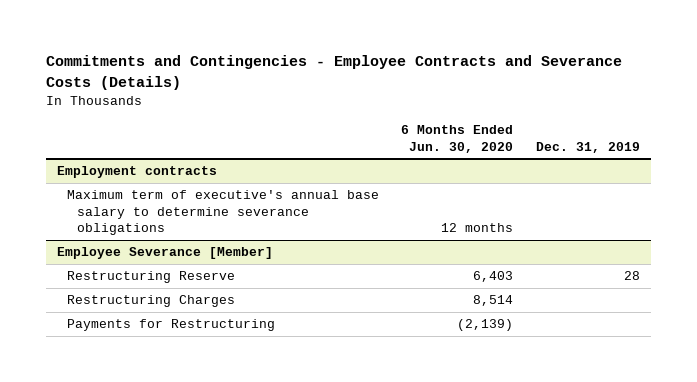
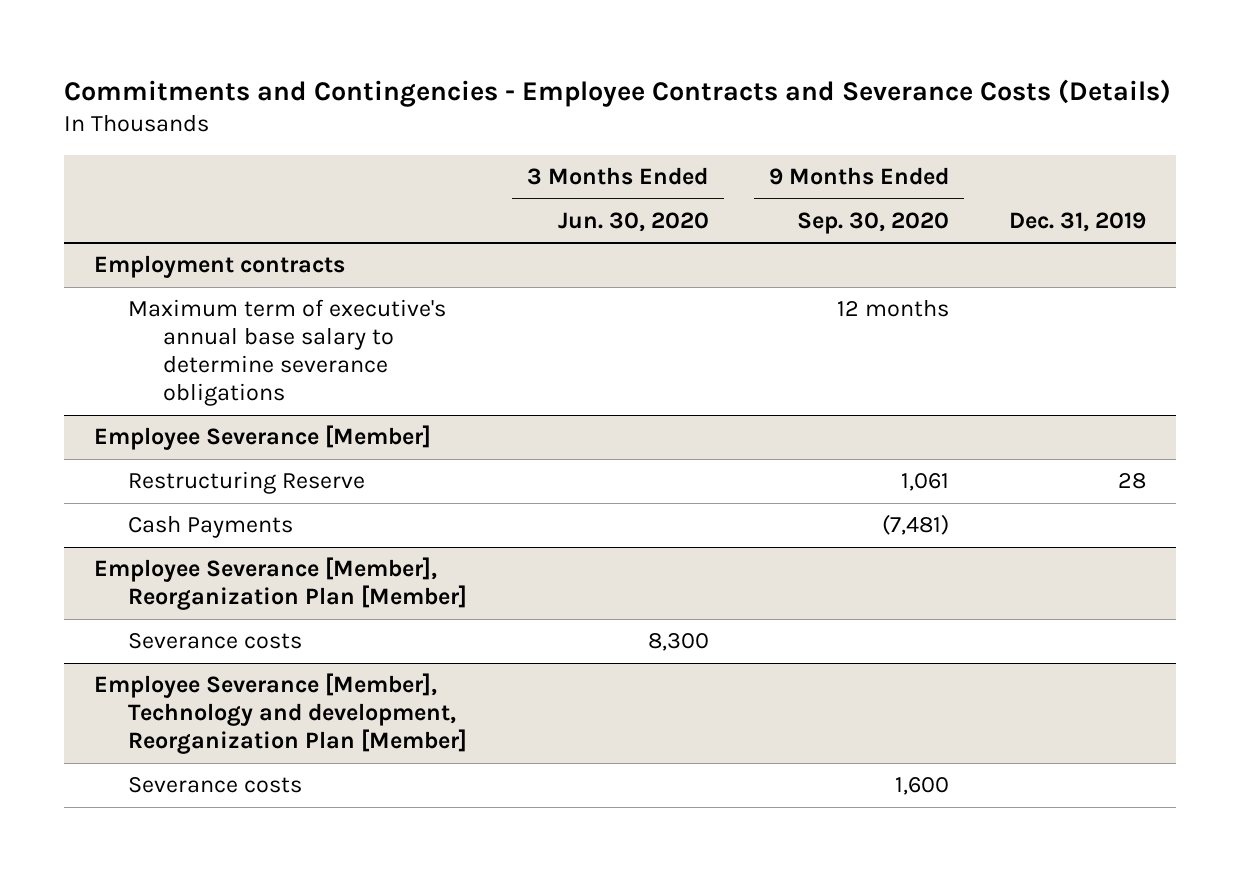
- | 6 Months Ended Jun. 30, 2020 | Dec. 31, 2019
+ | 3 Months Ended Jun. 30, 2020 | 9 Months Ended Sep. 30, 2020 | Dec. 31, 2019
@ Employee Severance [Member]
- Restructuring Charges | 8,514 |
- Payments for Restructuring | (2,139) |
+ Cash Payments | | (7,481) |
+ Employee Severance [Member], Reorganization Plan [Member]
+ Severance costs | 8,300 | |
+ Employee Severance [Member], Technology and development, Reorganization Plan [Member]
+ Severance costs | | 1,600 |

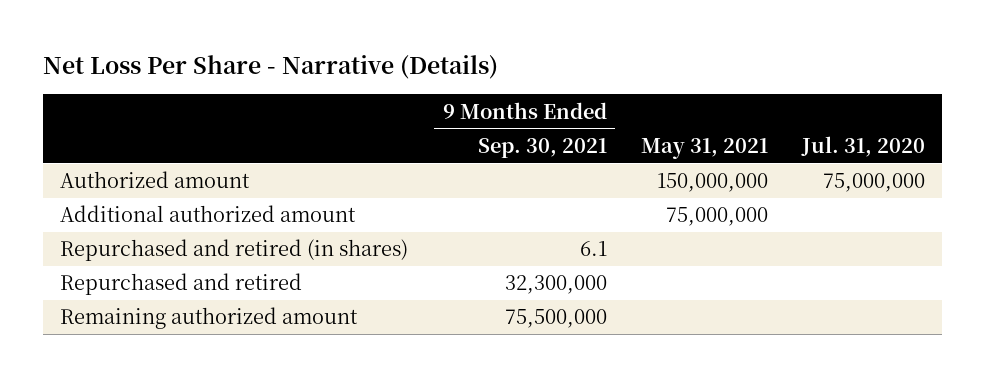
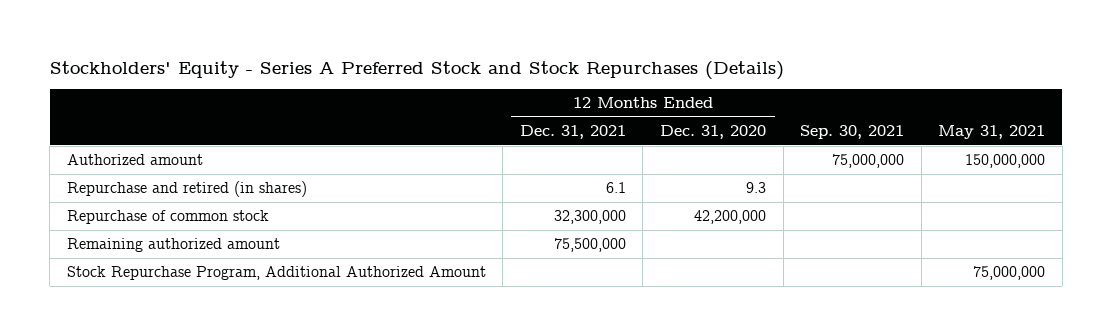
- Net Loss Per Share - Narrative (Details)
+ Stockholders' Equity - Series A Preferred Stock and Stock Repurchases (Details)
- | 9 Months Ended Sep. 30, 2021 | May 31, 2021 | Jul. 31, 2020
+ | 12 Months Ended Dec. 31, 2021 | 12 Months Ended Dec. 31, 2020 | Sep. 30, 2021 | May 31, 2021
- Additional authorized amount | | 75,000,000 |
- Repurchased and retired (in shares) | 6.1 | |
- Repurchased and retired | 32,300,000 | |
+ Repurchase and retired (in shares) | 6.1 | 9.3 | |
+ Repurchase of common stock | 32,300,000 | 42,200,000 | |
+ Stock Repurchase Program, Additional Authorized Amount | | | | 75,000,000

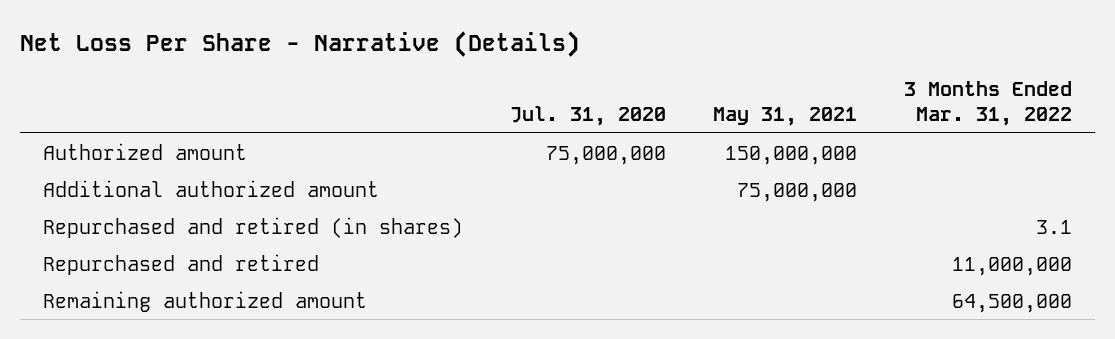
- Stockholders' Equity - Series A Preferred Stock and Stock Repurchases (Details)
+ Net Loss Per Share - Narrative (Details)
- | 12 Months Ended Dec. 31, 2021 | 12 Months Ended Dec. 31, 2020 | Sep. 30, 2021 | May 31, 2021
+ | Jul. 31, 2020 | May 31, 2021 | 3 Months Ended Mar. 31, 2022
- Repurchase and retired (in shares) | 6.1 | 9.3 | |
- Repurchase of common stock | 32,300,000 | 42,200,000 | |
+ Additional authorized amount | | 75,000,000 |
+ Repurchased and retired (in shares) | | | 3.1
+ Repurchased and retired | | | 11,000,000
- Stock Repurchase Program, Additional Authorized Amount | | | | 75,000,000

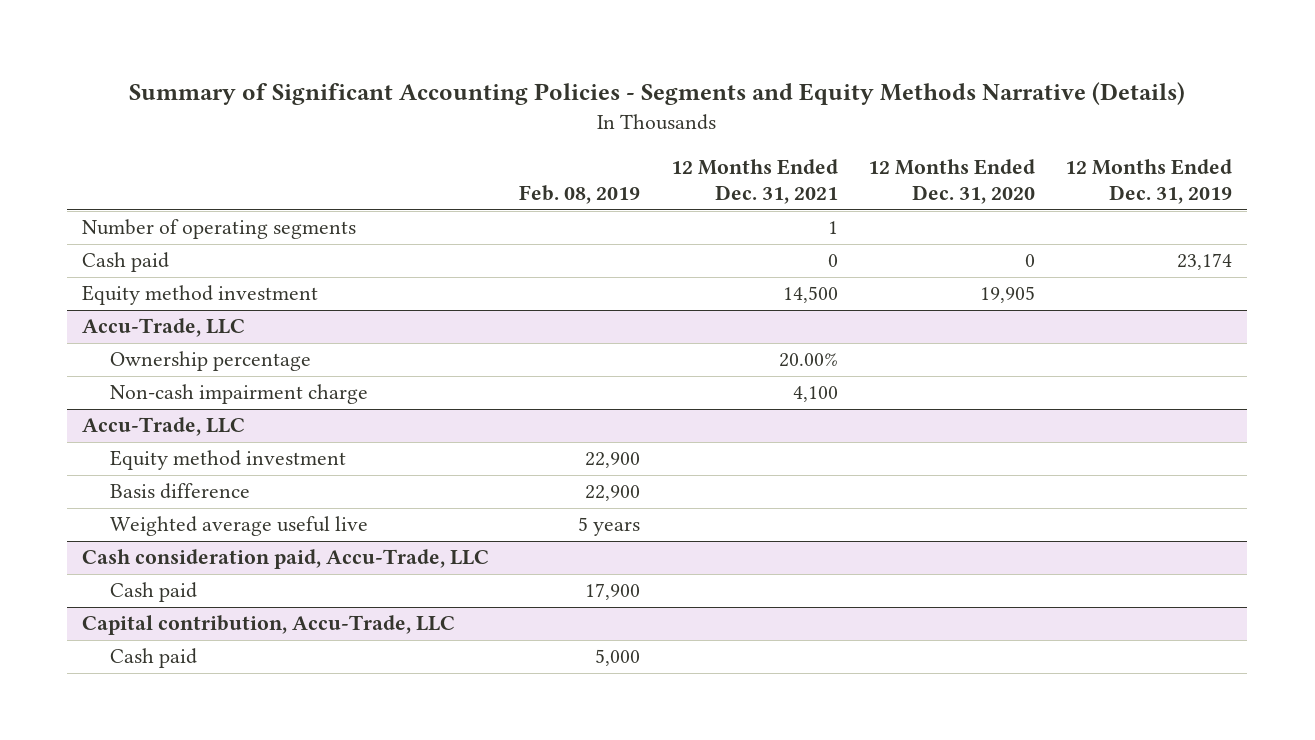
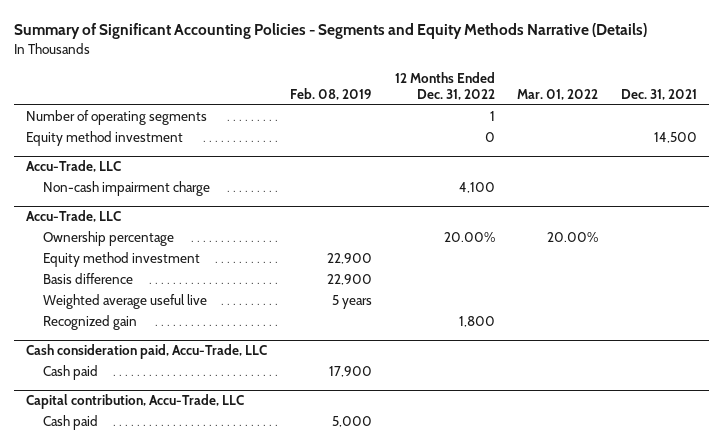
- | Feb. 08, 2019 | 12 Months Ended Dec. 31, 2021 | 12 Months Ended Dec. 31, 2020 | 12 Months Ended Dec. 31, 2019
+ | Feb. 08, 2019 | 12 Months Ended Dec. 31, 2022 | Mar. 01, 2022 | Dec. 31, 2021
- Cash paid | | 0 | 0 | 23,174
@ Accu-Trade, LLC
moved down: Ownership percentage | | 20.00% | 20.00% |
+ Recognized gain | | 1,800 | |

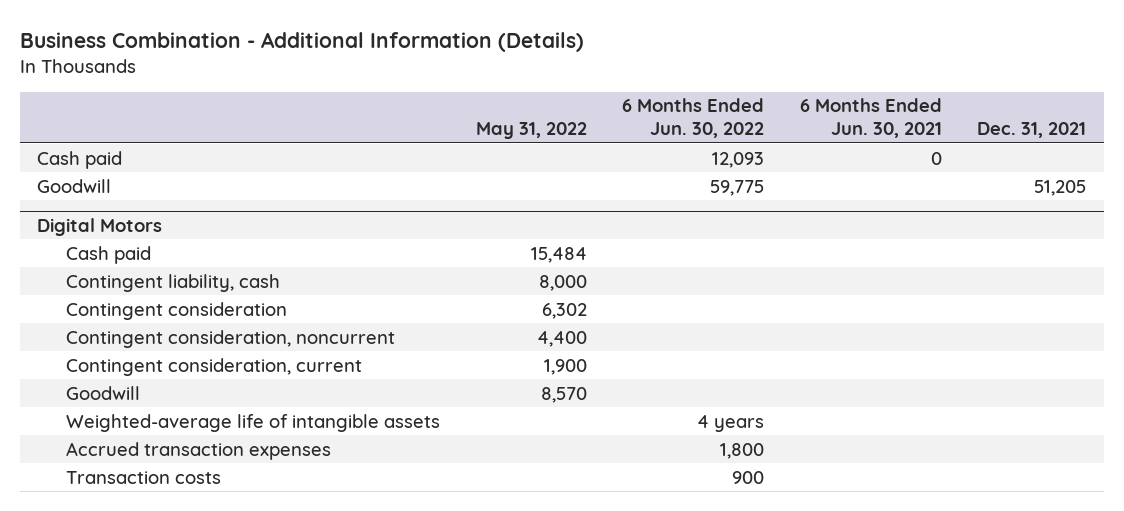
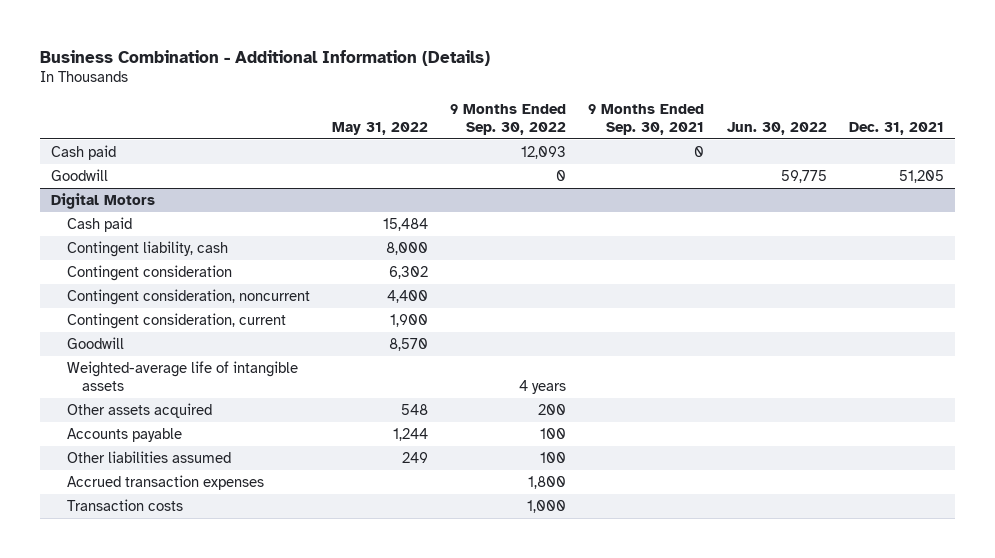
- | May 31, 2022 | 6 Months Ended Jun. 30, 2022 | 6 Months Ended Jun. 30, 2021 | Dec. 31, 2021
+ | May 31, 2022 | 9 Months Ended Sep. 30, 2022 | 9 Months Ended Sep. 30, 2021 | Jun. 30, 2022 | Dec. 31, 2021
@ Digital Motors
+ Other assets acquired | 548 | 200 | | |
+ Accounts payable | 1,244 | 100 | | |
+ Other liabilities assumed | 249 | 100 | | |

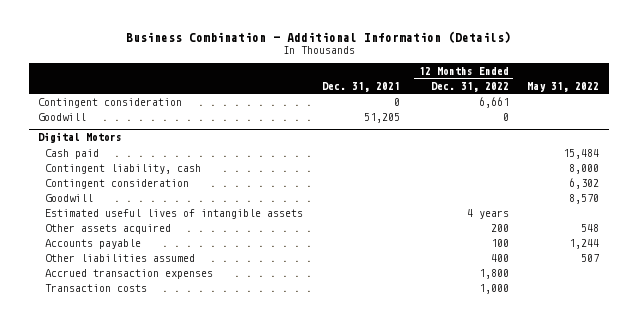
- | May 31, 2022 | 9 Months Ended Sep. 30, 2022 | 9 Months Ended Sep. 30, 2021 | Jun. 30, 2022 | Dec. 31, 2021
+ | Dec. 31, 2021 | 12 Months Ended Dec. 31, 2022 | May 31, 2022
- Cash paid | | 12,093 | 0 | |
+ Contingent consideration | 0 | 6,661 |
@ Digital Motors
- Contingent consideration, noncurrent | 4,400 | | | |
- Contingent consideration, current | 1,900 | | | |
- Weighted-average life of intangible assets | | 4 years | | |
+ Estimated useful lives of intangible assets | | 4 years |
- Other liabilities assumed | 249 | 100 | | |
+ Other liabilities assumed | | 400 | 507

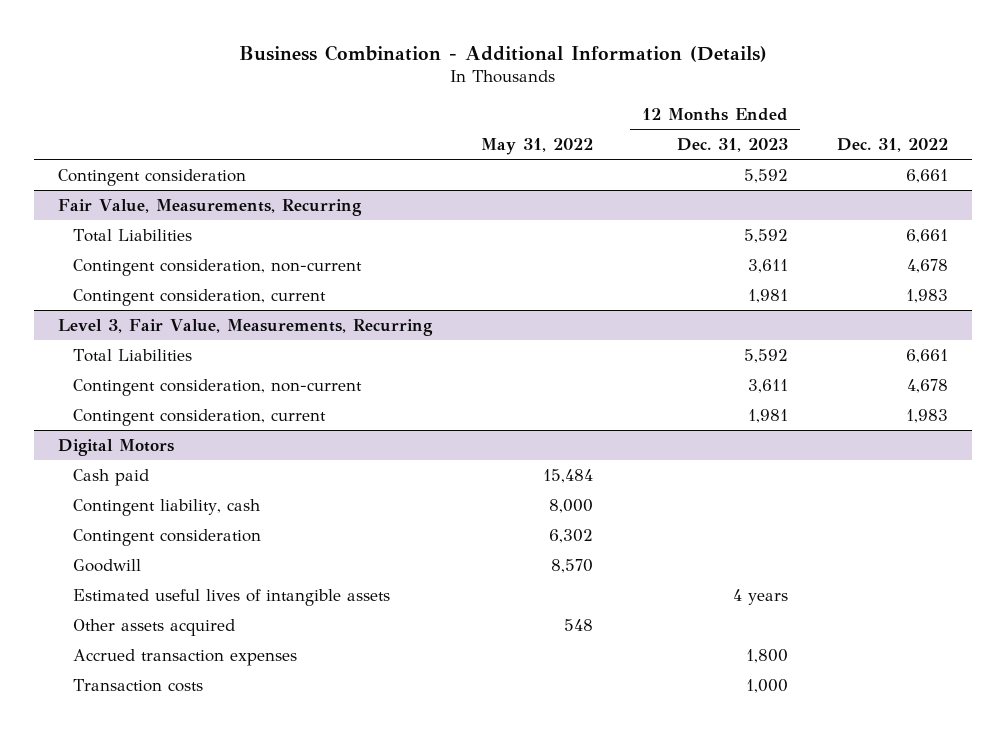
- | Dec. 31, 2021 | 12 Months Ended Dec. 31, 2022 | May 31, 2022
+ | May 31, 2022 | 12 Months Ended Dec. 31, 2023 | Dec. 31, 2022
- Goodwill | 51,205 | 0 |
+ Fair Value, Measurements, Recurring
+ Total Liabilities | | 5,592 | 6,661
+ Contingent consideration, non-current | | 3,611 | 4,678
+ Contingent consideration, current | | 1,981 | 1,983
+ Level 3, Fair Value, Measurements, Recurring
+ Total Liabilities | | 5,592 | 6,661
+ Contingent consideration, non-current | | 3,611 | 4,678
+ Contingent consideration, current | | 1,981 | 1,983
@ Digital Motors
- Accounts payable | | 100 | 1,244
- Other liabilities assumed | | 400 | 507

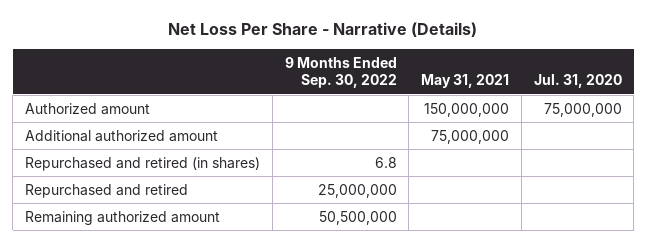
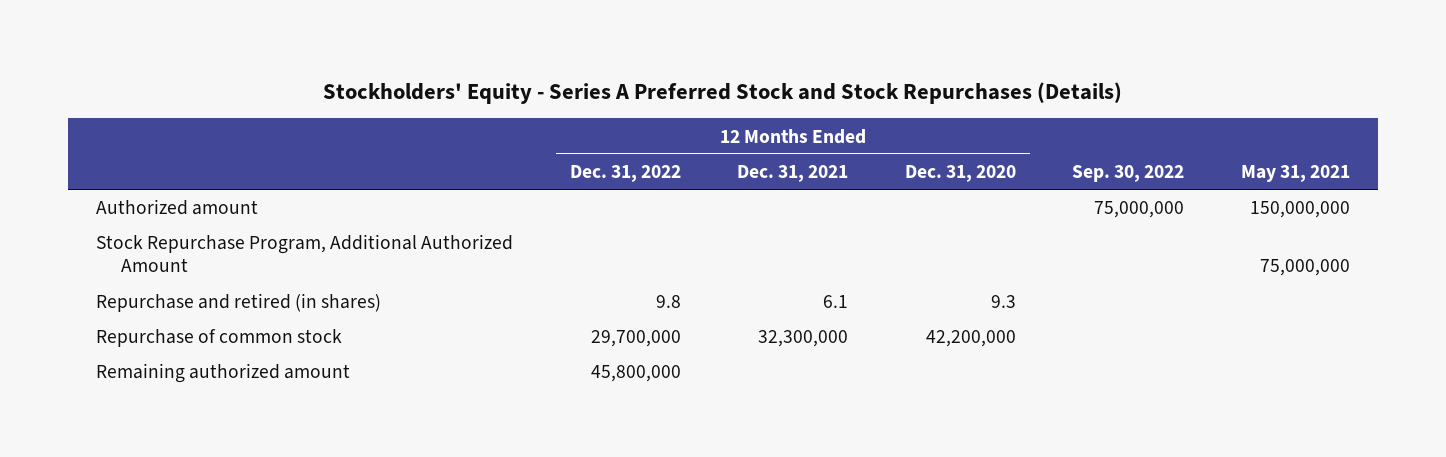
- Net Loss Per Share - Narrative (Details)
+ Stockholders' Equity - Series A Preferred Stock and Stock Repurchases (Details)
- | 9 Months Ended Sep. 30, 2022 | May 31, 2021 | Jul. 31, 2020
+ | 12 Months Ended Dec. 31, 2022 | 12 Months Ended Dec. 31, 2021 | 12 Months Ended Dec. 31, 2020 | Sep. 30, 2022 | May 31, 2021
- Additional authorized amount | | 75,000,000 |
- Repurchased and retired (in shares) | 6.8 | |
- Repurchased and retired | 25,000,000 | |
+ Stock Repurchase Program, Additional Authorized Amount | | | | | 75,000,000
+ Repurchase and retired (in shares) | 9.8 | 6.1 | 9.3 | |
+ Repurchase of common stock | 29,700,000 | 32,300,000 | 42,200,000 | |

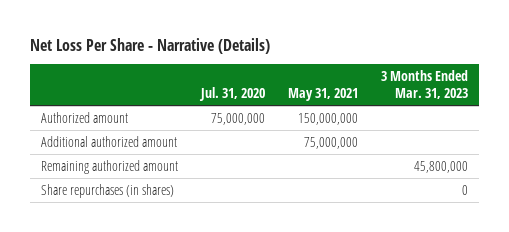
- Stockholders' Equity - Series A Preferred Stock and Stock Repurchases (Details)
+ Net Loss Per Share - Narrative (Details)
- | 12 Months Ended Dec. 31, 2022 | 12 Months Ended Dec. 31, 2021 | 12 Months Ended Dec. 31, 2020 | Sep. 30, 2022 | May 31, 2021
+ | Jul. 31, 2020 | May 31, 2021 | 3 Months Ended Mar. 31, 2023
- Stock Repurchase Program, Additional Authorized Amount | | | | | 75,000,000
- Repurchase and retired (in shares) | 9.8 | 6.1 | 9.3 | |
- Repurchase of common stock | 29,700,000 | 32,300,000 | 42,200,000 | |
+ Additional authorized amount | | 75,000,000 |
+ Share repurchases (in shares) | | | 0

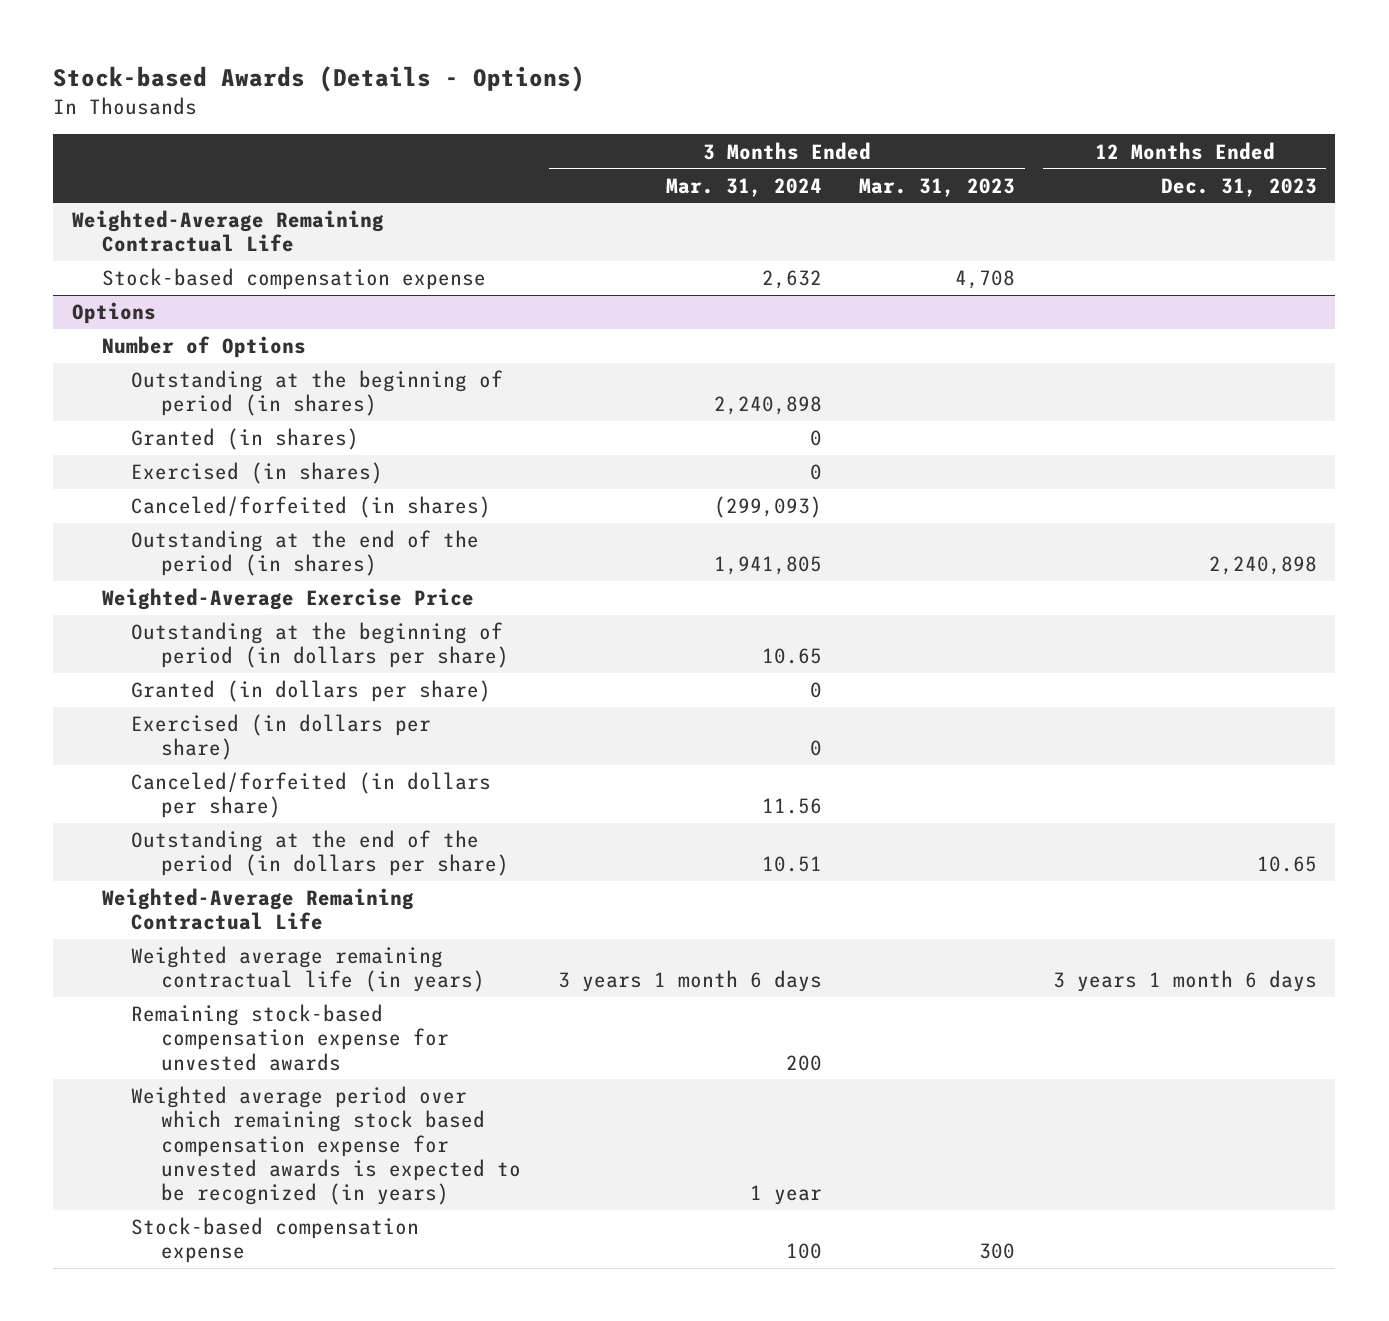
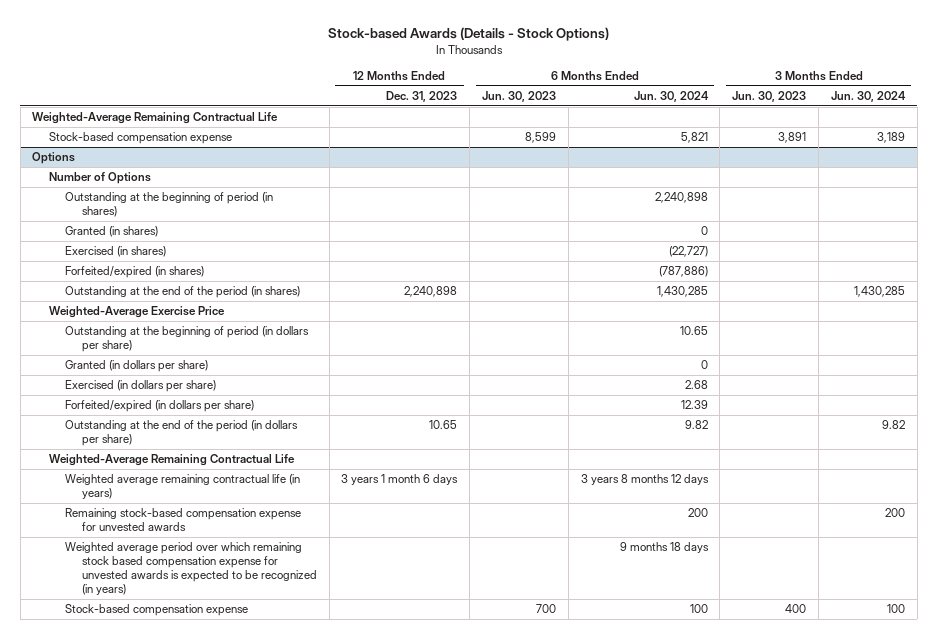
- Stock-based Awards (Details - Options)
+ Stock-based Awards (Details - Stock Options)
- | 3 Months Ended Mar. 31, 2024 | 3 Months Ended Mar. 31, 2023 | 12 Months Ended Dec. 31, 2023
+ | 12 Months Ended Dec. 31, 2023 | 6 Months Ended Jun. 30, 2023 | 6 Months Ended Jun. 30, 2024 | 3 Months Ended Jun. 30, 2023 | 3 Months Ended Jun. 30, 2024
@ Options
- Canceled/forfeited (in shares) | (299,093) | |
+ Forfeited/expired (in shares) | | | (787,886) | |
- Canceled/forfeited (in dollars per share) | 11.56 | |
+ Forfeited/expired (in dollars per share) | | | 12.39 | |

